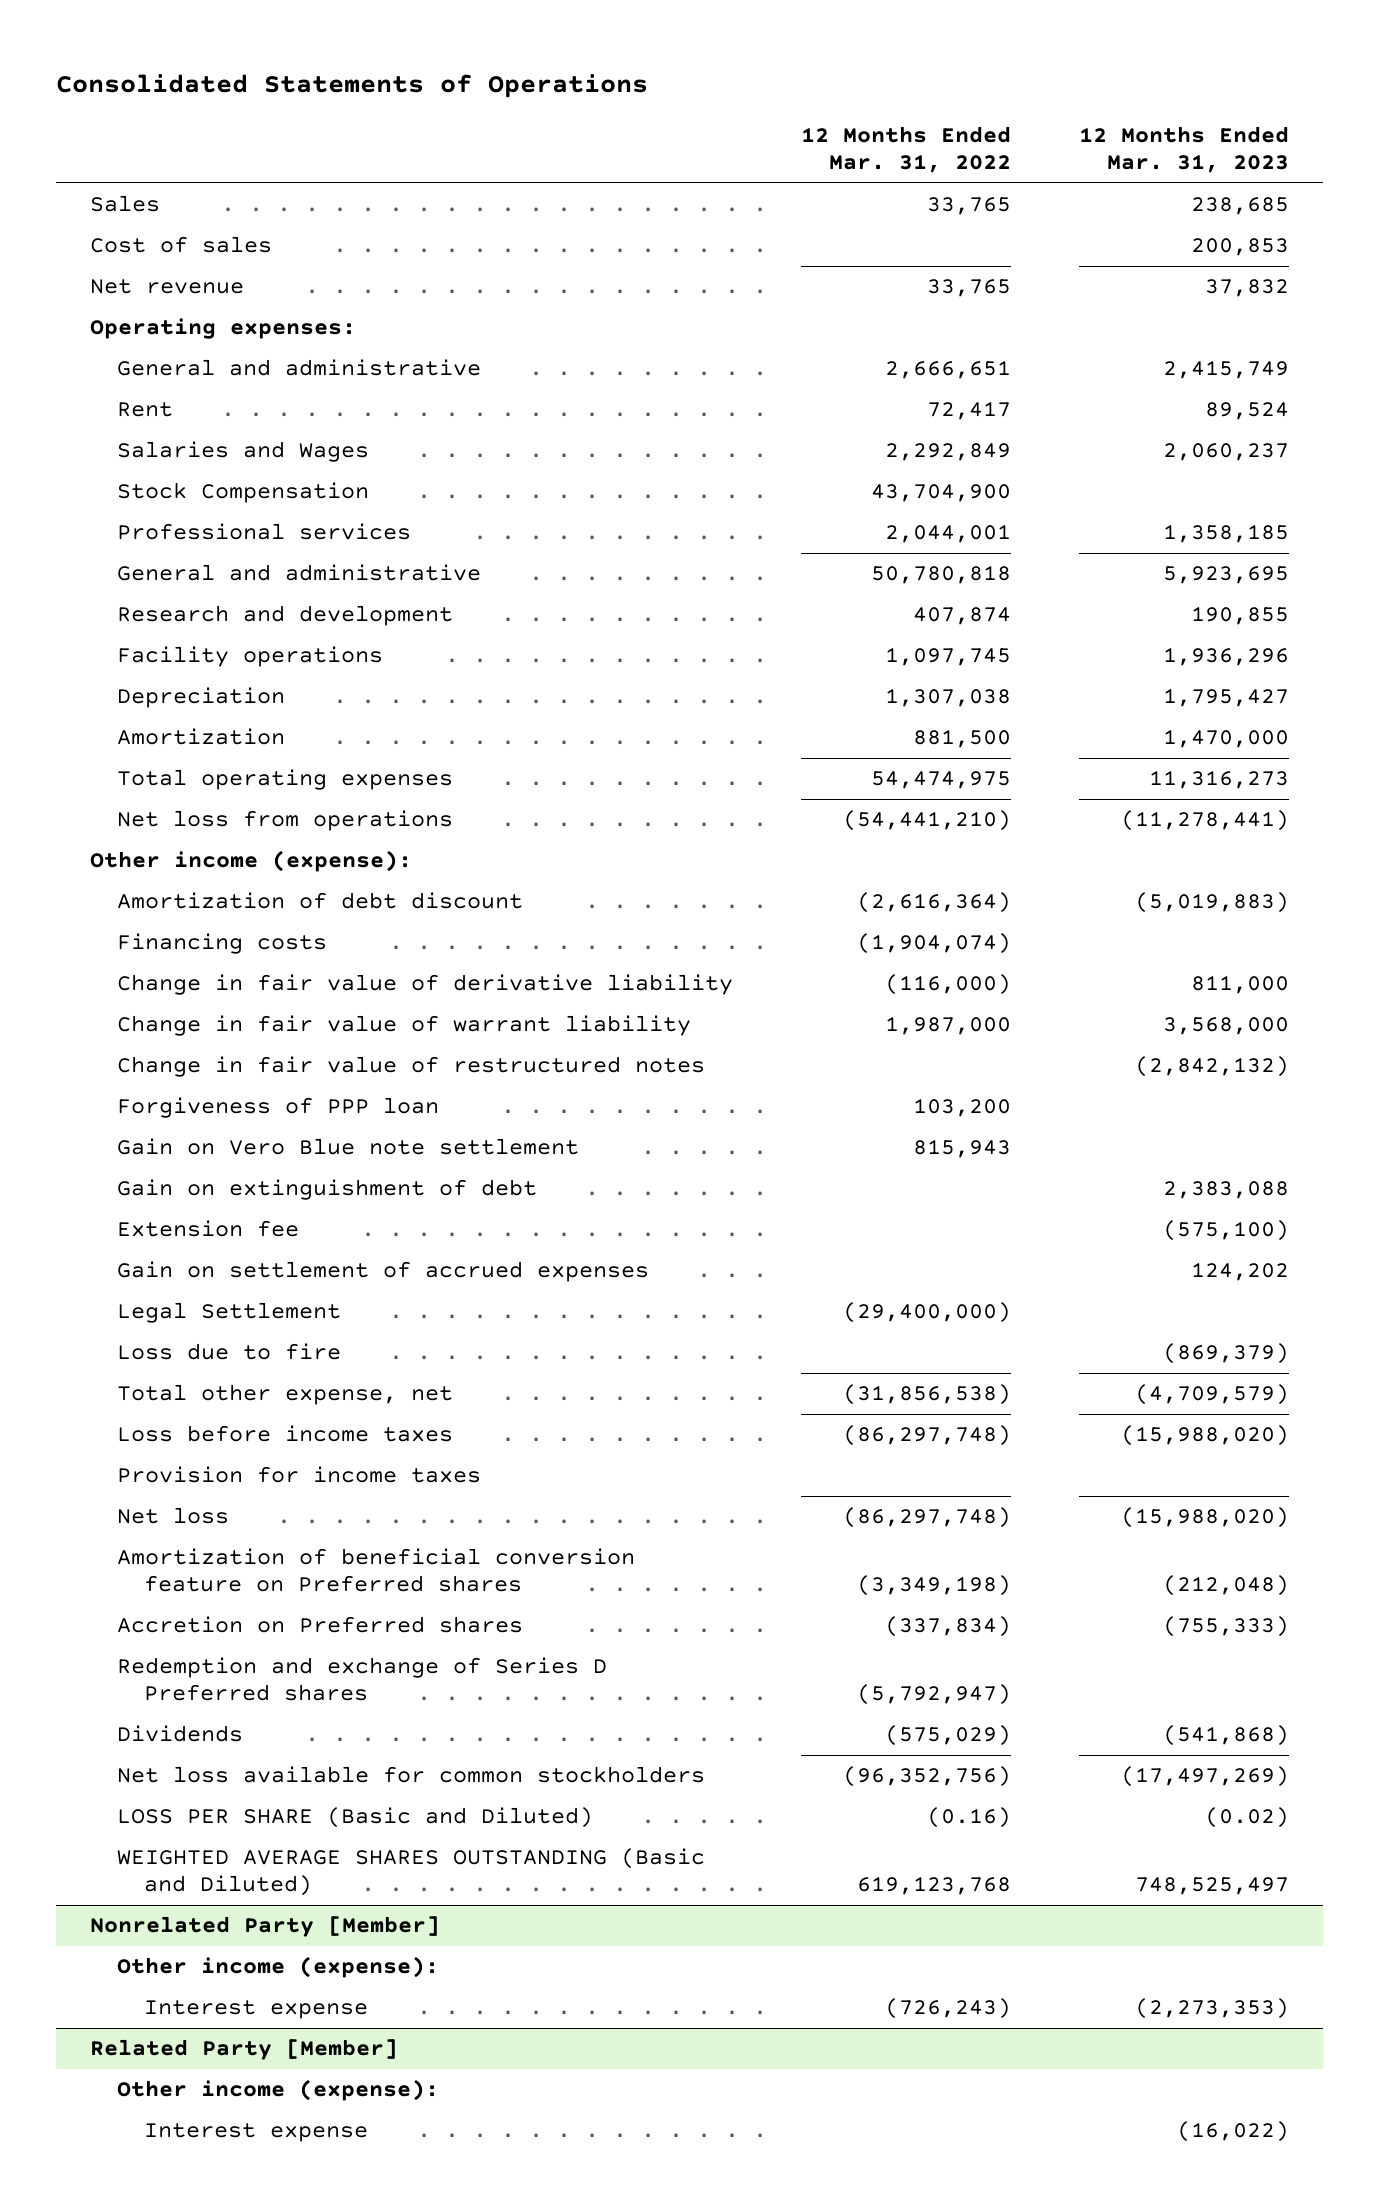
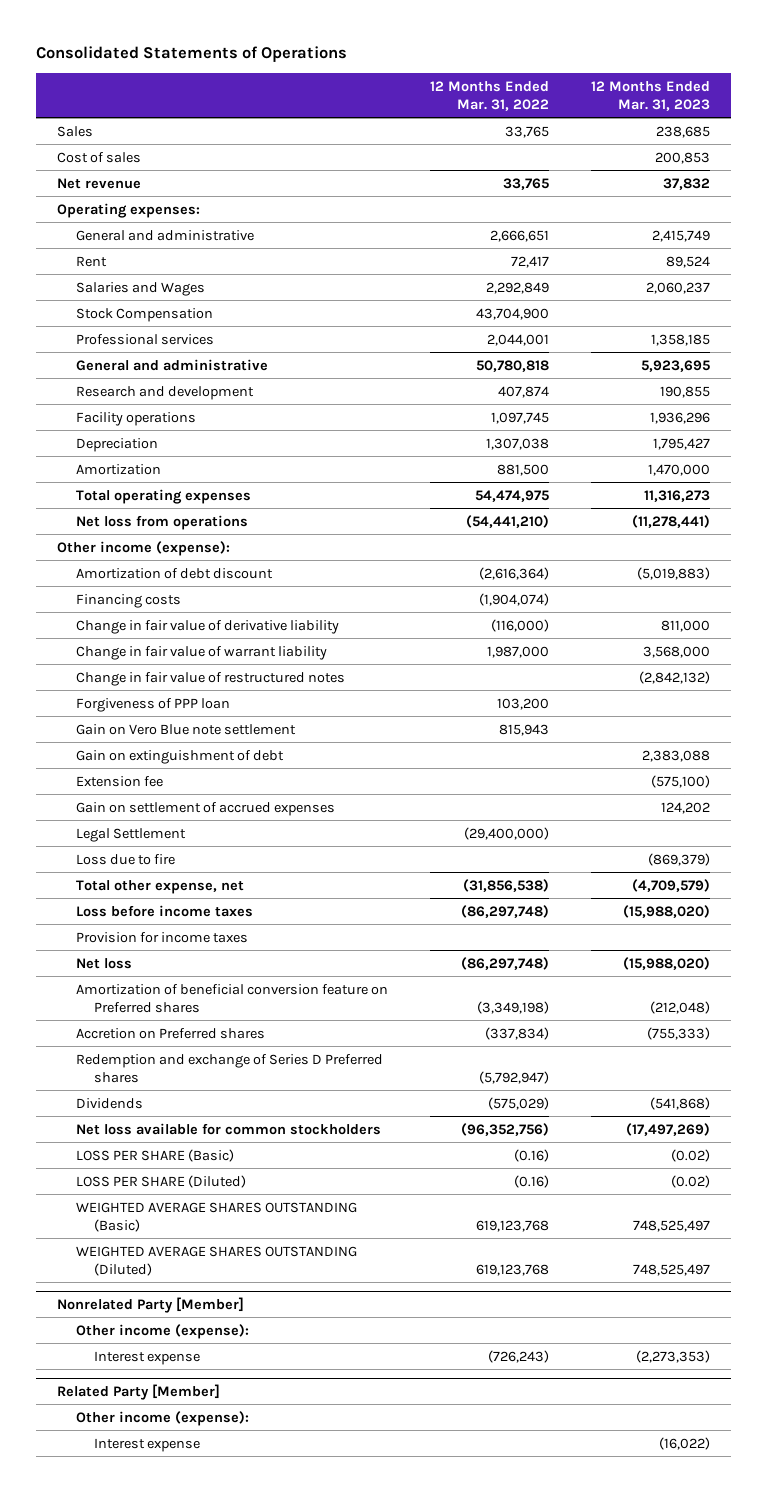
- LOSS PER SHARE (Basic and Diluted) | (0.16) | (0.02)
- WEIGHTED AVERAGE SHARES OUTSTANDING (Basic and Diluted) | 619,123,768 | 748,525,497
+ LOSS PER SHARE (Basic) | (0.16) | (0.02)
+ LOSS PER SHARE (Diluted) | (0.16) | (0.02)
+ WEIGHTED AVERAGE SHARES OUTSTANDING (Basic) | 619,123,768 | 748,525,497
+ WEIGHTED AVERAGE SHARES OUTSTANDING (Diluted) | 619,123,768 | 748,525,497

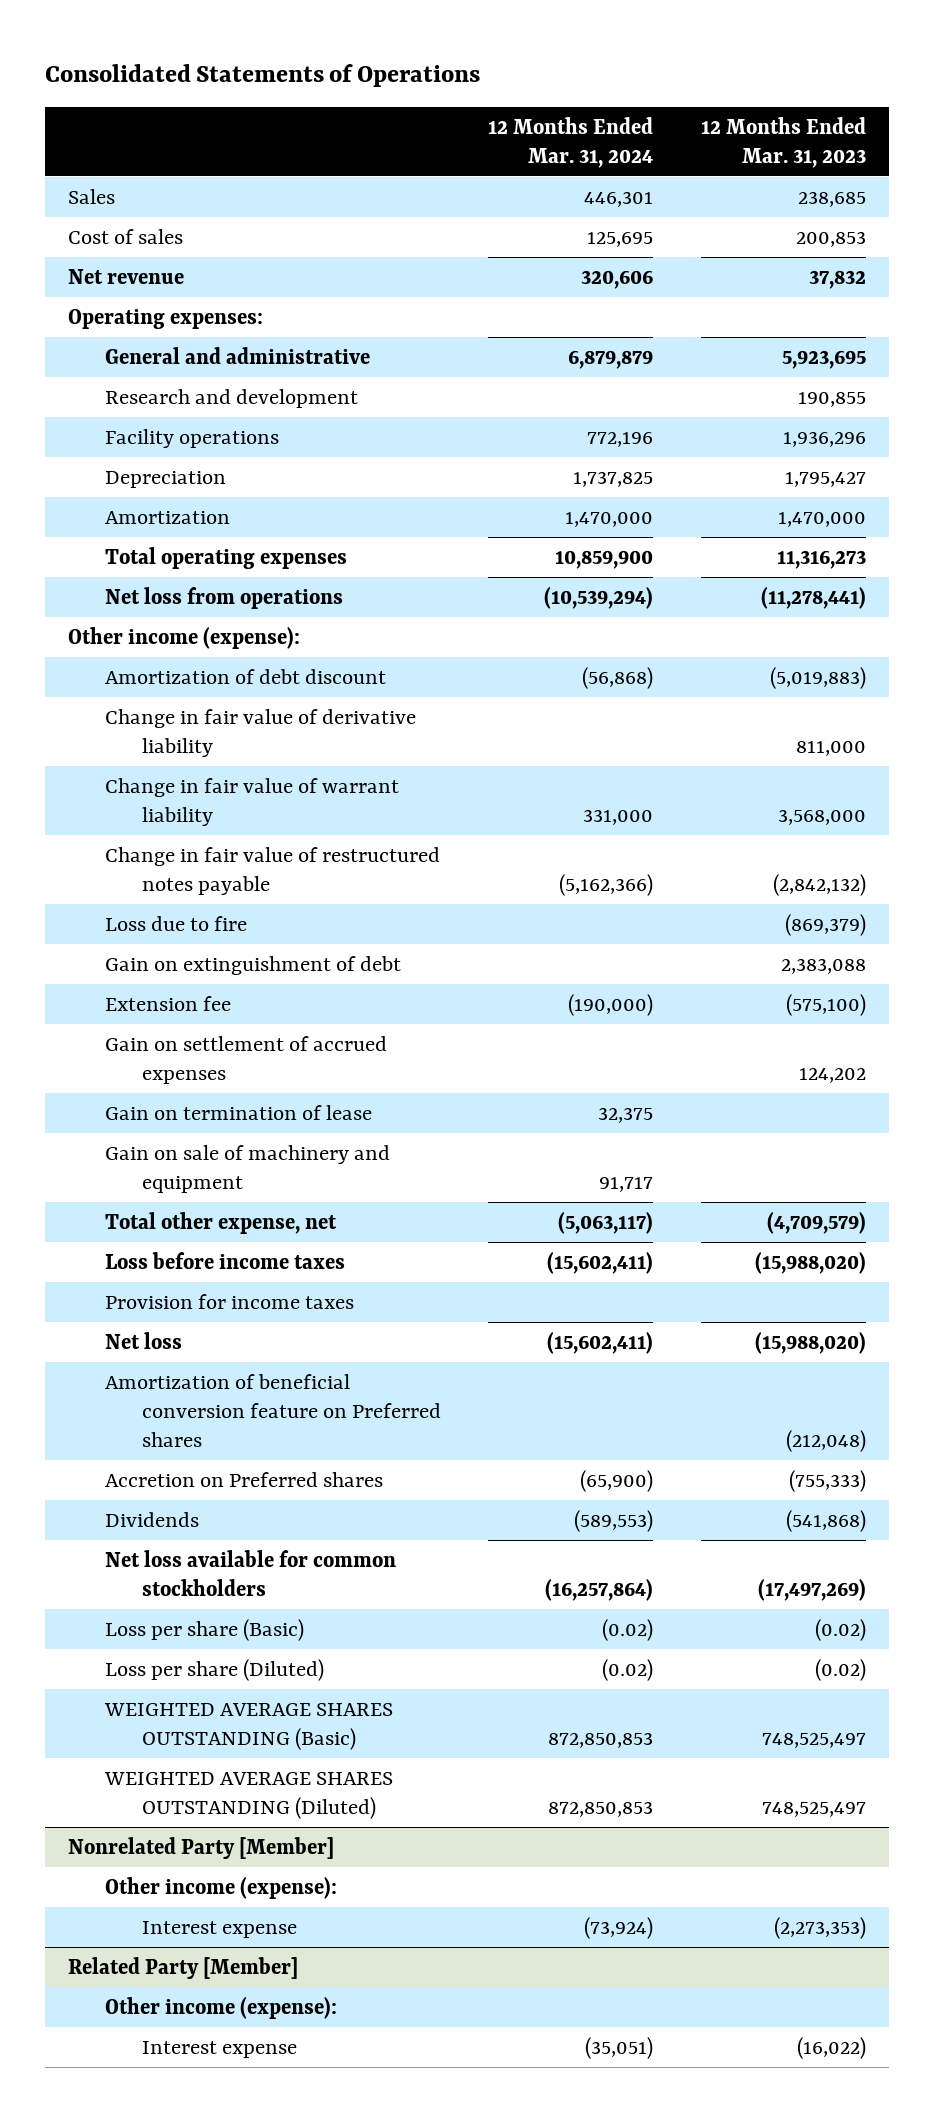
- | 12 Months Ended Mar. 31, 2022 | 12 Months Ended Mar. 31, 2023
+ | 12 Months Ended Mar. 31, 2024 | 12 Months Ended Mar. 31, 2023
- General and administrative | 2,666,651 | 2,415,749
- Rent | 72,417 | 89,524
- Salaries and Wages | 2,292,849 | 2,060,237
- Stock Compensation | 43,704,900 |
- Professional services | 2,044,001 | 1,358,185
- Financing costs | (1,904,074) |
- Change in fair value of restructured notes | | (2,842,132)
- Forgiveness of PPP loan | 103,200 |
- Gain on Vero Blue note settlement | 815,943 |
+ Change in fair value of restructured notes payable | (5,162,366) | (2,842,132)
moved up: Loss due to fire | | (869,379)
- Legal Settlement | (29,400,000) |
+ Gain on termination of lease | 32,375 |
+ Gain on sale of machinery and equipment | 91,717 |
- Redemption and exchange of Series D Preferred shares | (5,792,947) |
- LOSS PER SHARE (Basic) | (0.16) | (0.02)
- LOSS PER SHARE (Diluted) | (0.16) | (0.02)
+ Loss per share (Basic) | (0.02) | (0.02)
+ Loss per share (Diluted) | (0.02) | (0.02)

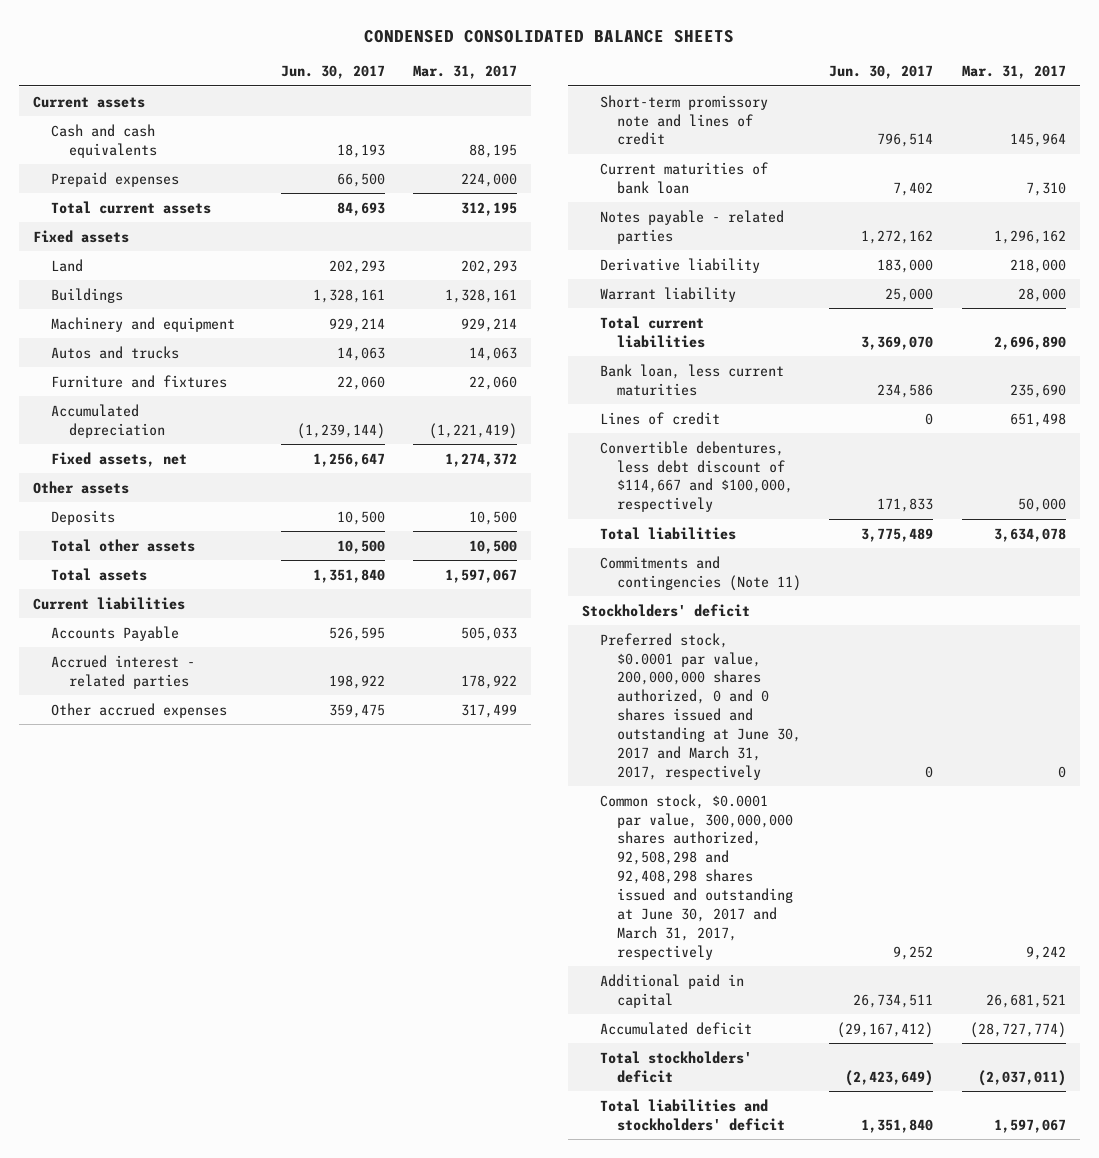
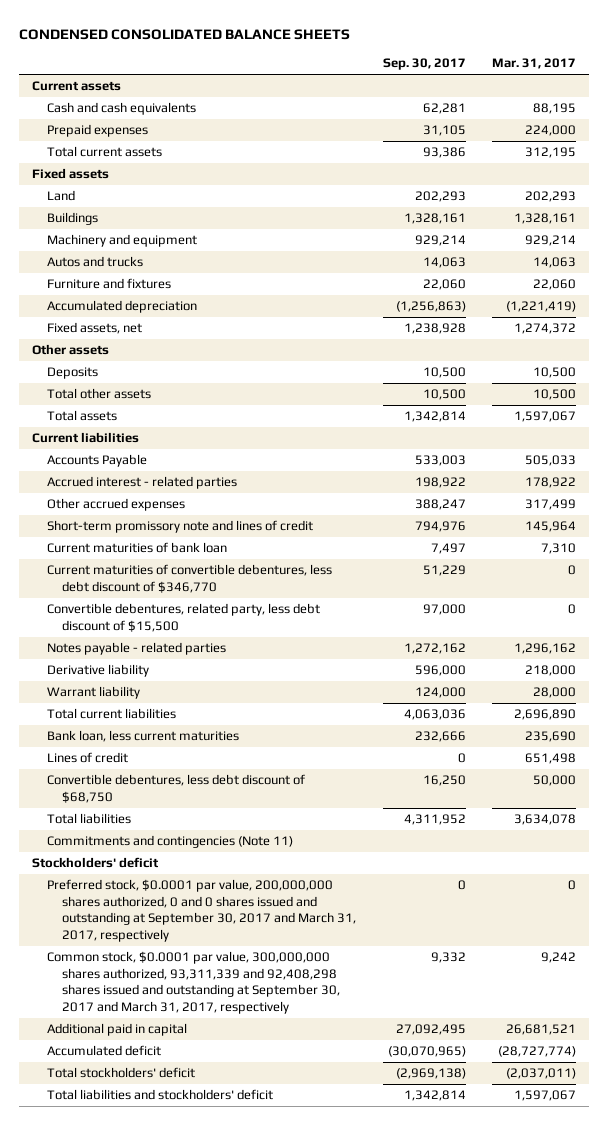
- | Jun. 30, 2017 | Mar. 31, 2017
+ | Sep. 30, 2017 | Mar. 31, 2017
+ Current maturities of convertible debentures, less debt discount of $346,770 | 51,229 | 0
+ Convertible debentures, related party, less debt discount of $15,500 | 97,000 | 0
- Convertible debentures, less debt discount of $114,667 and $100,000, respectively | 171,833 | 50,000
+ Convertible debentures, less debt discount of $68,750 | 16,250 | 50,000
- Preferred stock, $0.0001 par value, 200,000,000 shares authorized, 0 and 0 shares issued and outstanding at June 30, 2017 and March 31, 2017, respectively | 0 | 0
- Common stock, $0.0001 par value, 300,000,000 shares authorized, 92,508,298 and 92,408,298 shares issued and outstanding at June 30, 2017 and March 31, 2017, respectively | 9,252 | 9,242
+ Preferred stock, $0.0001 par value, 200,000,000 shares authorized, 0 and 0 shares issued and outstanding at September 30, 2017 and March 31, 2017, respectively | 0 | 0
+ Common stock, $0.0001 par value, 300,000,000 shares authorized, 93,311,339 and 92,408,298 shares issued and outstanding at September 30, 2017 and March 31, 2017, respectively | 9,332 | 9,242

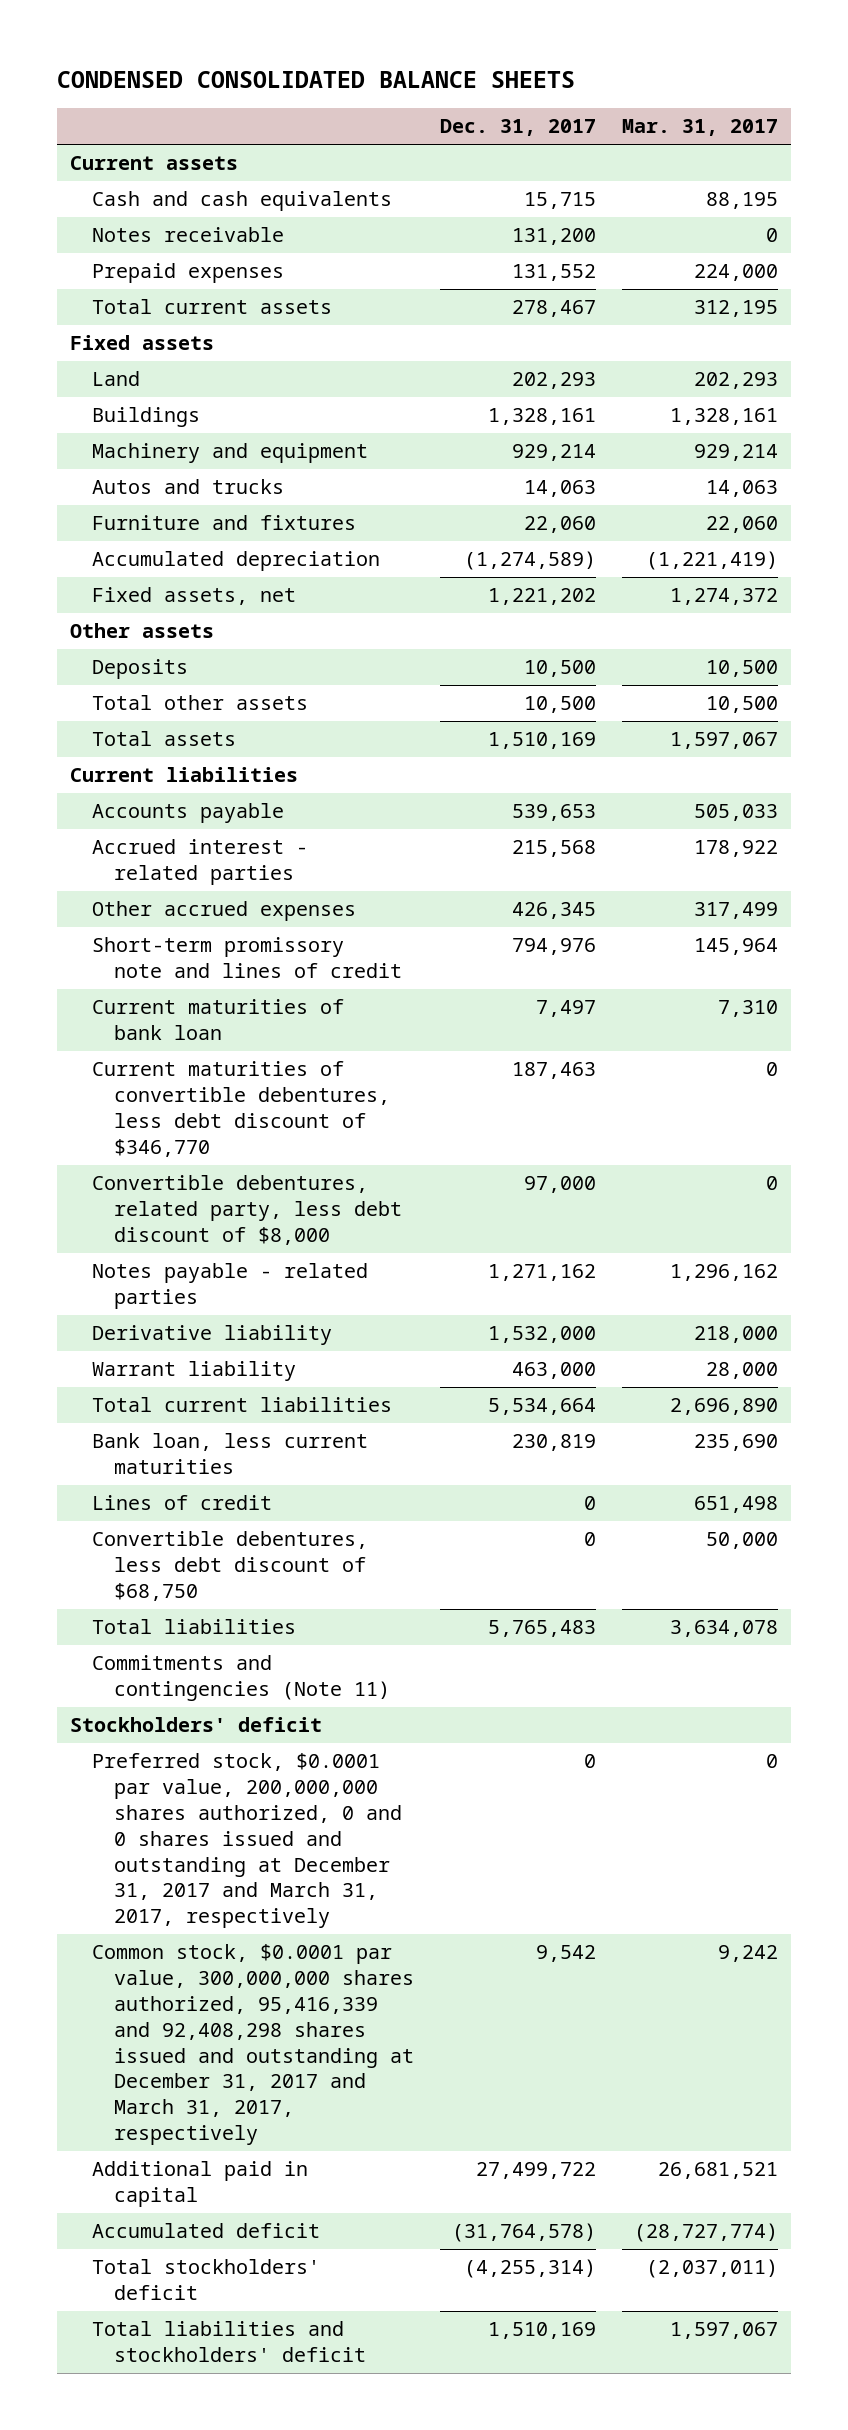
- | Sep. 30, 2017 | Mar. 31, 2017
+ | Dec. 31, 2017 | Mar. 31, 2017
+ Notes receivable | 131,200 | 0
- Accounts Payable | 533,003 | 505,033
+ Accounts payable | 539,653 | 505,033
- Convertible debentures, related party, less debt discount of $15,500 | 97,000 | 0
+ Convertible debentures, related party, less debt discount of $8,000 | 97,000 | 0
- Preferred stock, $0.0001 par value, 200,000,000 shares authorized, 0 and 0 shares issued and outstanding at September 30, 2017 and March 31, 2017, respectively | 0 | 0
- Common stock, $0.0001 par value, 300,000,000 shares authorized, 93,311,339 and 92,408,298 shares issued and outstanding at September 30, 2017 and March 31, 2017, respectively | 9,332 | 9,242
+ Preferred stock, $0.0001 par value, 200,000,000 shares authorized, 0 and 0 shares issued and outstanding at December 31, 2017 and March 31, 2017, respectively | 0 | 0
+ Common stock, $0.0001 par value, 300,000,000 shares authorized, 95,416,339 and 92,408,298 shares issued and outstanding at December 31, 2017 and March 31, 2017, respectively | 9,542 | 9,242

